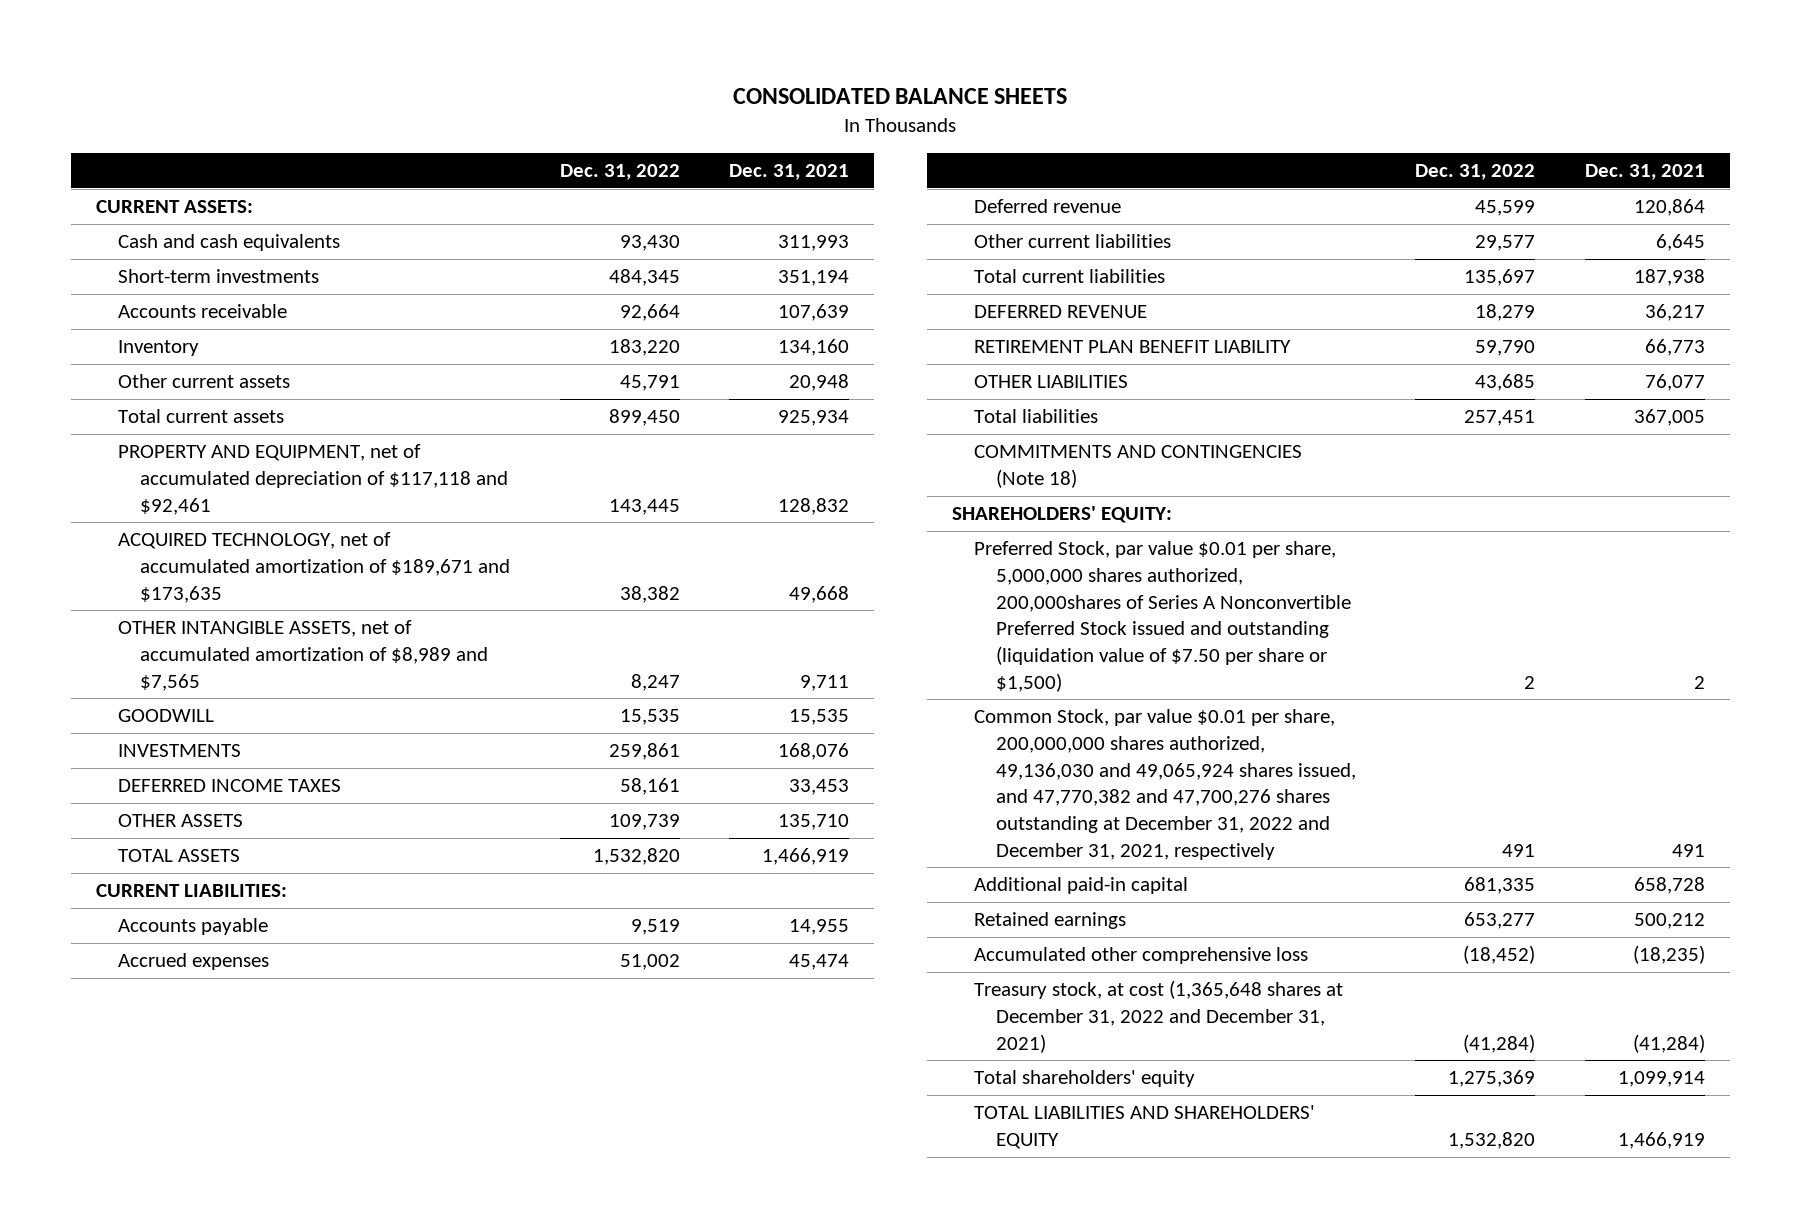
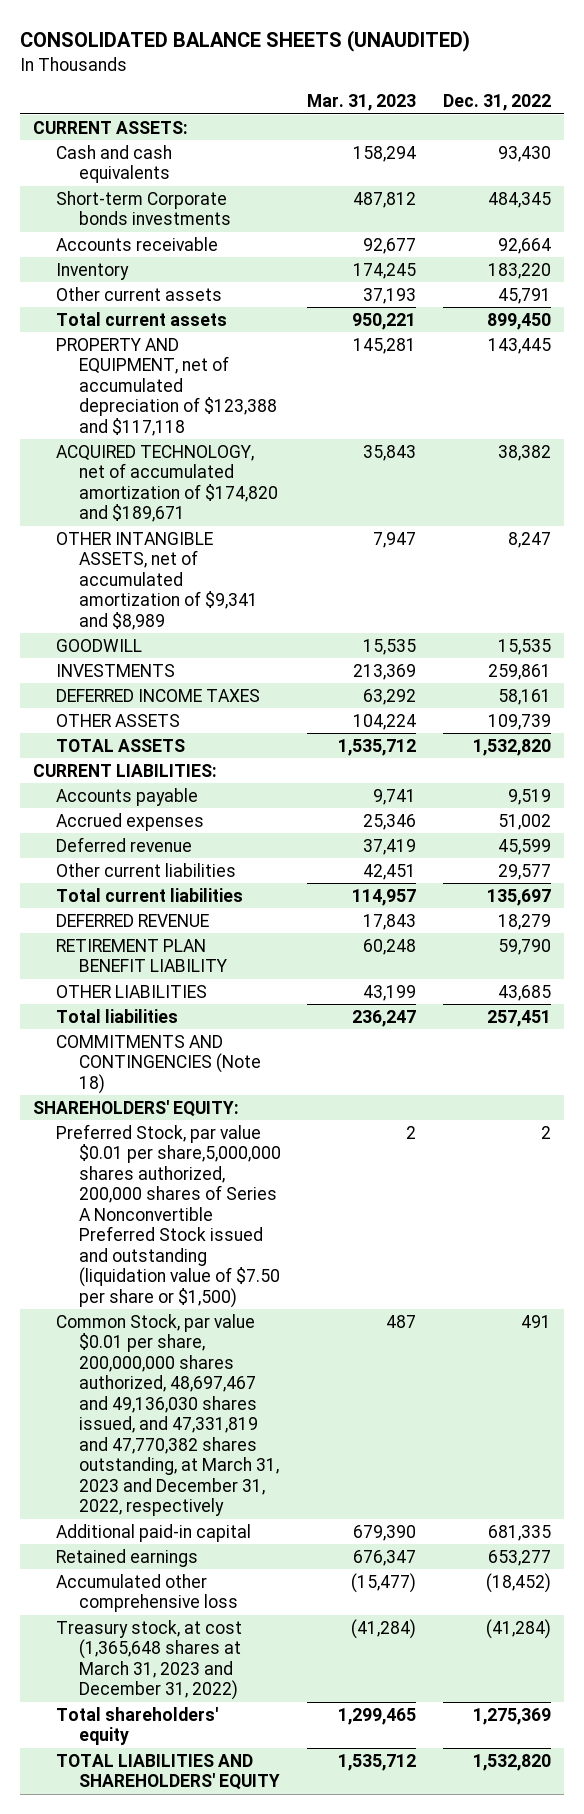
- CONSOLIDATED BALANCE SHEETS
+ CONSOLIDATED BALANCE SHEETS (UNAUDITED)
- | Dec. 31, 2022 | Dec. 31, 2021
+ | Mar. 31, 2023 | Dec. 31, 2022
- Short-term investments | 484,345 | 351,194
+ Short-term Corporate bonds investments | 487,812 | 484,345
- PROPERTY AND EQUIPMENT, net of accumulated depreciation of $117,118 and $92,461 | 143,445 | 128,832
- ACQUIRED TECHNOLOGY, net of accumulated amortization of $189,671 and $173,635 | 38,382 | 49,668
- OTHER INTANGIBLE ASSETS, net of accumulated amortization of $8,989 and $7,565 | 8,247 | 9,711
+ PROPERTY AND EQUIPMENT, net of accumulated depreciation of $123,388 and $117,118 | 145,281 | 143,445
+ ACQUIRED TECHNOLOGY, net of accumulated amortization of $174,820 and $189,671 | 35,843 | 38,382
+ OTHER INTANGIBLE ASSETS, net of accumulated amortization of $9,341 and $8,989 | 7,947 | 8,247
- Preferred Stock, par value $0.01 per share, 5,000,000 shares authorized, 200,000shares of Series A Nonconvertible Preferred Stock issued and outstanding (liquidation value of $7.50 per share or $1,500) | 2 | 2
- Common Stock, par value $0.01 per share, 200,000,000 shares authorized, 49,136,030 and 49,065,924 shares issued, and 47,770,382 and 47,700,276 shares outstanding at December 31, 2022 and December 31, 2021, respectively | 491 | 491
+ Preferred Stock, par value $0.01 per share,5,000,000 shares authorized, 200,000 shares of Series A Nonconvertible Preferred Stock issued and outstanding (liquidation value of $7.50 per share or $1,500) | 2 | 2
+ Common Stock, par value $0.01 per share, 200,000,000 shares authorized, 48,697,467 and 49,136,030 shares issued, and 47,331,819 and 47,770,382 shares outstanding, at March 31, 2023 and December 31, 2022, respectively | 487 | 491
- Treasury stock, at cost (1,365,648 shares at December 31, 2022 and December 31, 2021) | (41,284) | (41,284)
+ Treasury stock, at cost (1,365,648 shares at March 31, 2023 and December 31, 2022) | (41,284) | (41,284)

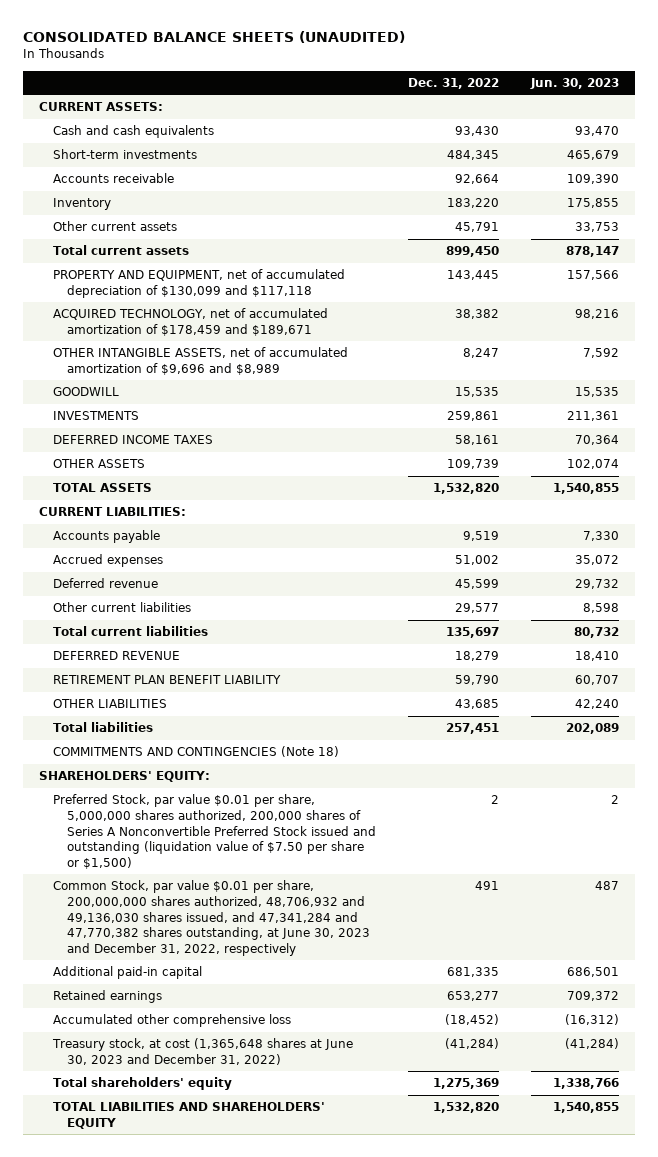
- | Mar. 31, 2023 | Dec. 31, 2022
+ | Dec. 31, 2022 | Jun. 30, 2023
- Short-term Corporate bonds investments | 487,812 | 484,345
+ Short-term investments | 484,345 | 465,679
- PROPERTY AND EQUIPMENT, net of accumulated depreciation of $123,388 and $117,118 | 145,281 | 143,445
- ACQUIRED TECHNOLOGY, net of accumulated amortization of $174,820 and $189,671 | 35,843 | 38,382
- OTHER INTANGIBLE ASSETS, net of accumulated amortization of $9,341 and $8,989 | 7,947 | 8,247
+ PROPERTY AND EQUIPMENT, net of accumulated depreciation of $130,099 and $117,118 | 143,445 | 157,566
+ ACQUIRED TECHNOLOGY, net of accumulated amortization of $178,459 and $189,671 | 38,382 | 98,216
+ OTHER INTANGIBLE ASSETS, net of accumulated amortization of $9,696 and $8,989 | 8,247 | 7,592
- Preferred Stock, par value $0.01 per share,5,000,000 shares authorized, 200,000 shares of Series A Nonconvertible Preferred Stock issued and outstanding (liquidation value of $7.50 per share or $1,500) | 2 | 2
- Common Stock, par value $0.01 per share, 200,000,000 shares authorized, 48,697,467 and 49,136,030 shares issued, and 47,331,819 and 47,770,382 shares outstanding, at March 31, 2023 and December 31, 2022, respectively | 487 | 491
+ Preferred Stock, par value $0.01 per share, 5,000,000 shares authorized, 200,000 shares of Series A Nonconvertible Preferred Stock issued and outstanding (liquidation value of $7.50 per share or $1,500) | 2 | 2
+ Common Stock, par value $0.01 per share, 200,000,000 shares authorized, 48,706,932 and 49,136,030 shares issued, and 47,341,284 and 47,770,382 shares outstanding, at June 30, 2023 and December 31, 2022, respectively | 491 | 487
- Treasury stock, at cost (1,365,648 shares at March 31, 2023 and December 31, 2022) | (41,284) | (41,284)
+ Treasury stock, at cost (1,365,648 shares at June 30, 2023 and December 31, 2022) | (41,284) | (41,284)

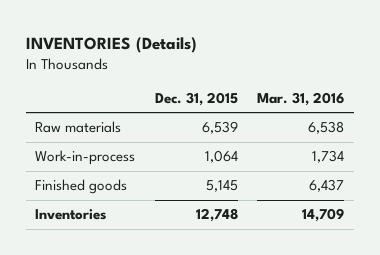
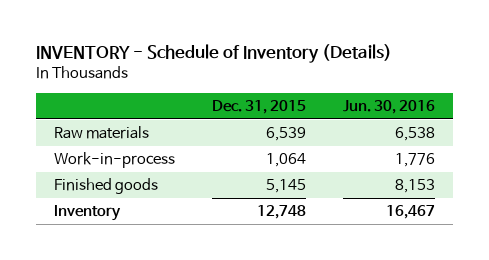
- INVENTORIES (Details)
+ INVENTORY - Schedule of Inventory (Details)
- | Dec. 31, 2015 | Mar. 31, 2016
+ | Dec. 31, 2015 | Jun. 30, 2016
- Inventories | 12,748 | 14,709
+ Inventory | 12,748 | 16,467

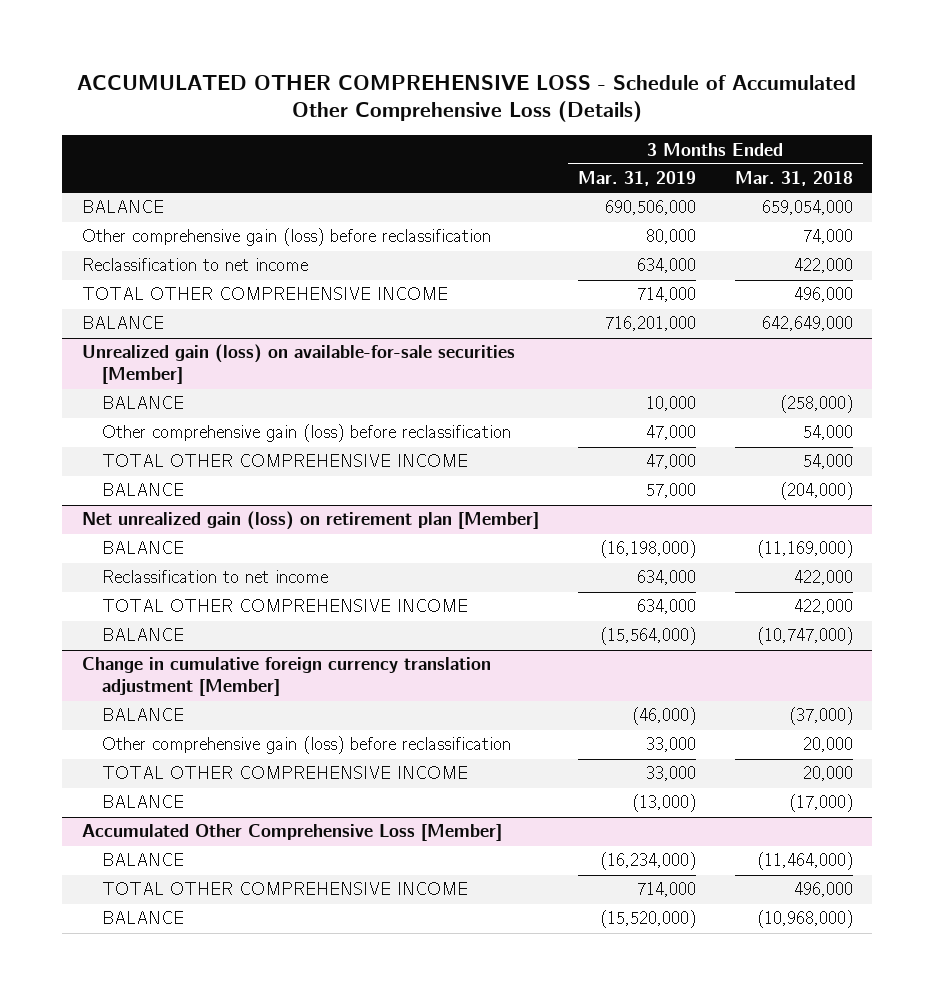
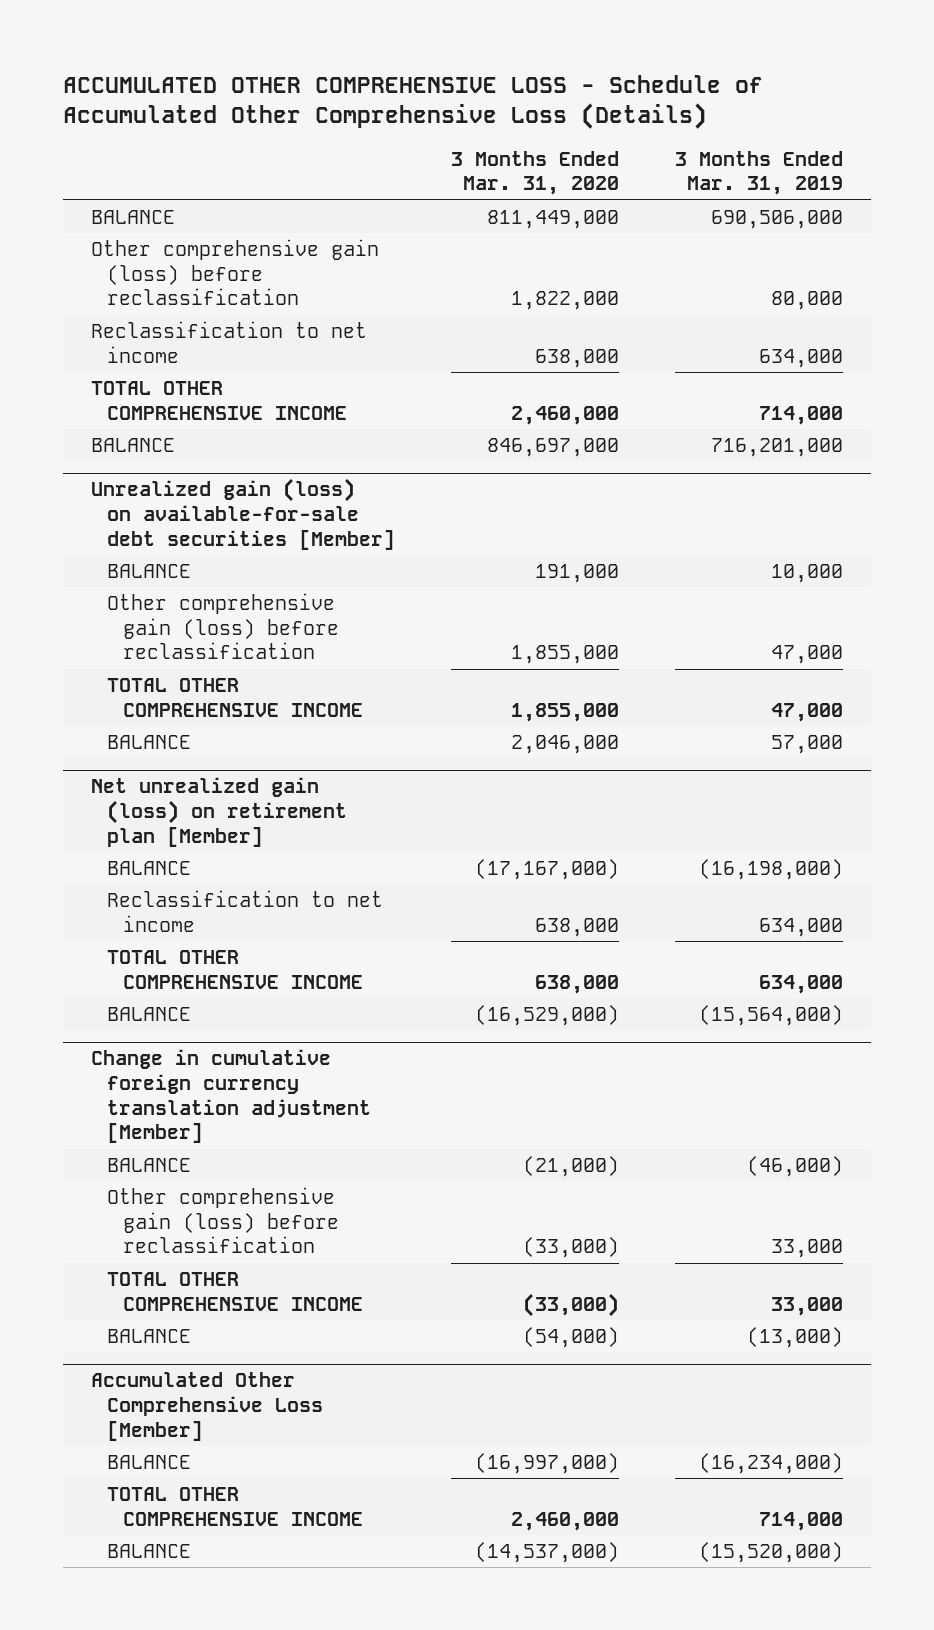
- | 3 Months Ended Mar. 31, 2019 | 3 Months Ended Mar. 31, 2018
+ | 3 Months Ended Mar. 31, 2020 | 3 Months Ended Mar. 31, 2019
- Unrealized gain (loss) on available-for-sale securities [Member]
+ Unrealized gain (loss) on available-for-sale debt securities [Member]

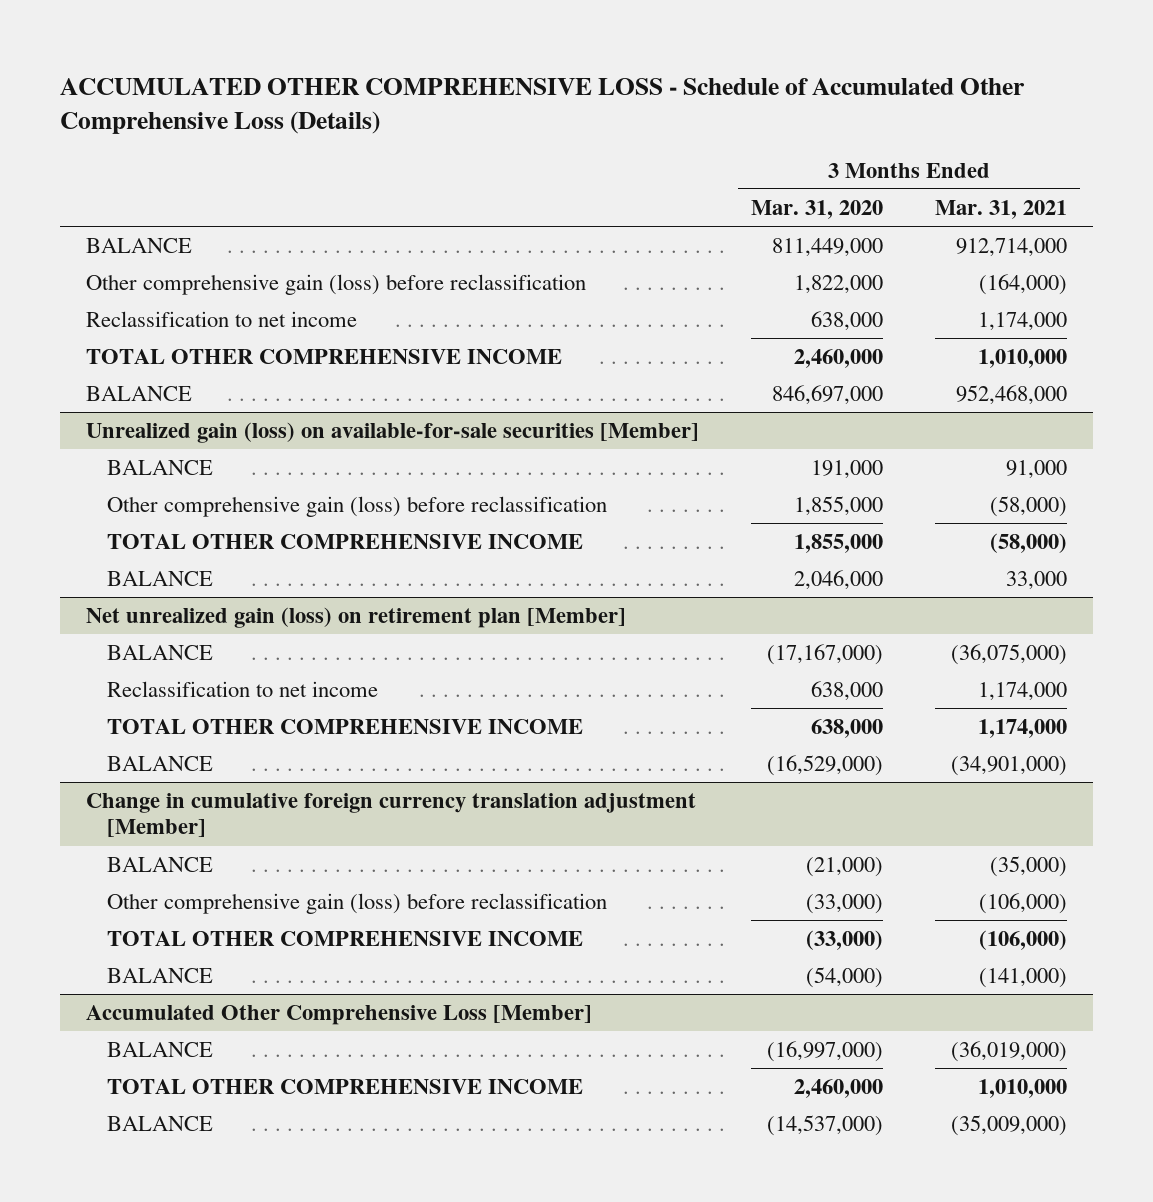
- | 3 Months Ended Mar. 31, 2020 | 3 Months Ended Mar. 31, 2019
+ | 3 Months Ended Mar. 31, 2020 | 3 Months Ended Mar. 31, 2021
- Unrealized gain (loss) on available-for-sale debt securities [Member]
+ Unrealized gain (loss) on available-for-sale securities [Member]

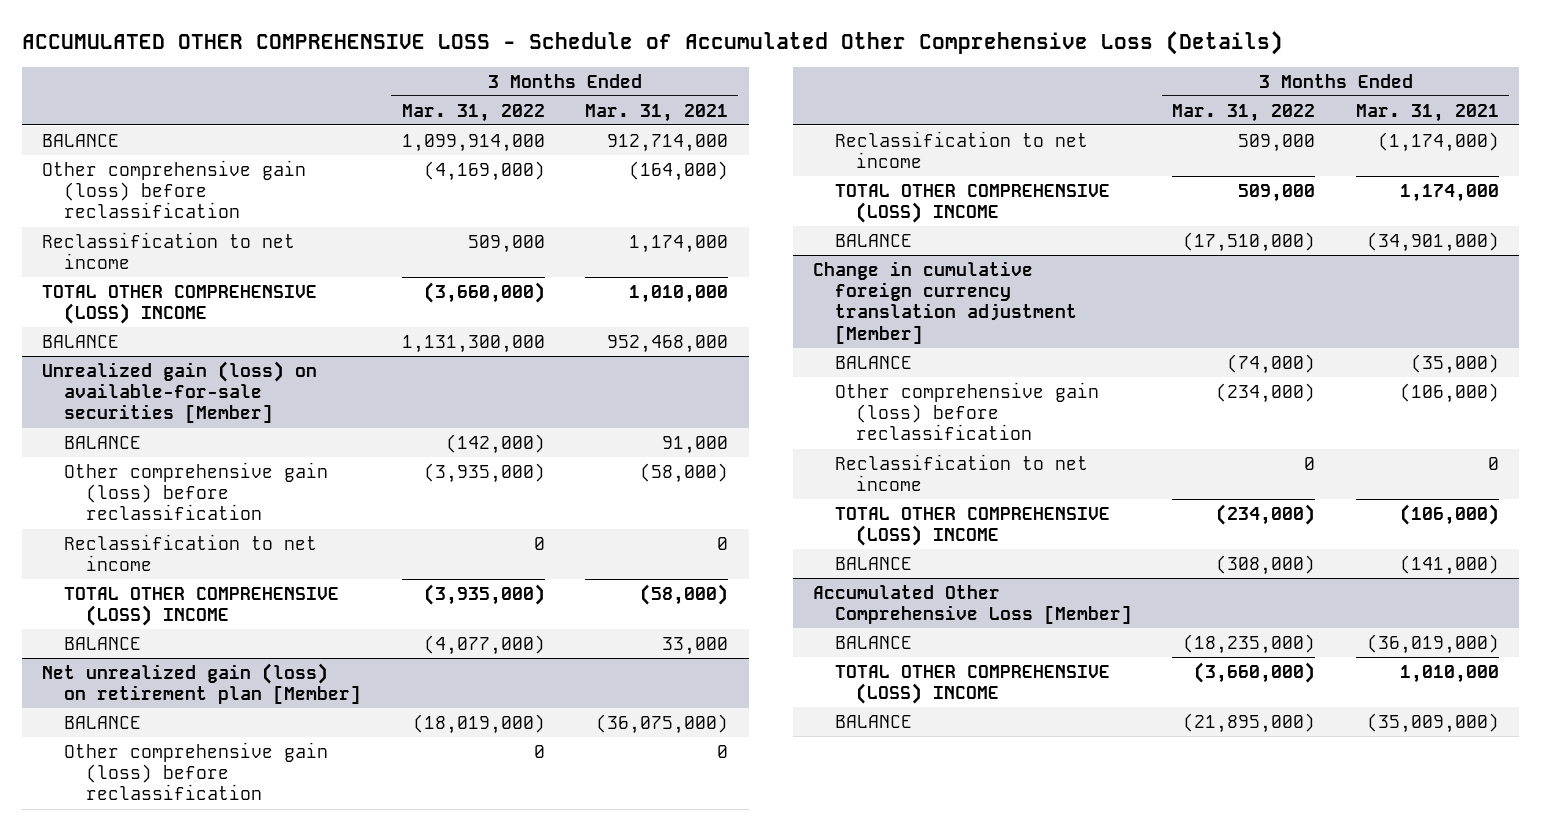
- | 3 Months Ended Mar. 31, 2020 | 3 Months Ended Mar. 31, 2021
+ | 3 Months Ended Mar. 31, 2022 | 3 Months Ended Mar. 31, 2021
- TOTAL OTHER COMPREHENSIVE INCOME | 2,460,000 | 1,010,000
+ TOTAL OTHER COMPREHENSIVE (LOSS) INCOME | (3,660,000) | 1,010,000
@ Unrealized gain (loss) on available-for-sale securities [Member]
- TOTAL OTHER COMPREHENSIVE INCOME | 1,855,000 | (58,000)
+ Reclassification to net income | 0 | 0
+ TOTAL OTHER COMPREHENSIVE (LOSS) INCOME | (3,935,000) | (58,000)
@ Net unrealized gain (loss) on retirement plan [Member]
- Reclassification to net income | 638,000 | 1,174,000
- TOTAL OTHER COMPREHENSIVE INCOME | 638,000 | 1,174,000
+ Other comprehensive gain (loss) before reclassification | 0 | 0
+ Reclassification to net income | 509,000 | (1,174,000)
+ TOTAL OTHER COMPREHENSIVE (LOSS) INCOME | 509,000 | 1,174,000
@ Change in cumulative foreign currency translation adjustment [Member]
- TOTAL OTHER COMPREHENSIVE INCOME | (33,000) | (106,000)
+ Reclassification to net income | 0 | 0
+ TOTAL OTHER COMPREHENSIVE (LOSS) INCOME | (234,000) | (106,000)
@ Accumulated Other Comprehensive Loss [Member]
- TOTAL OTHER COMPREHENSIVE INCOME | 2,460,000 | 1,010,000
+ TOTAL OTHER COMPREHENSIVE (LOSS) INCOME | (3,660,000) | 1,010,000

